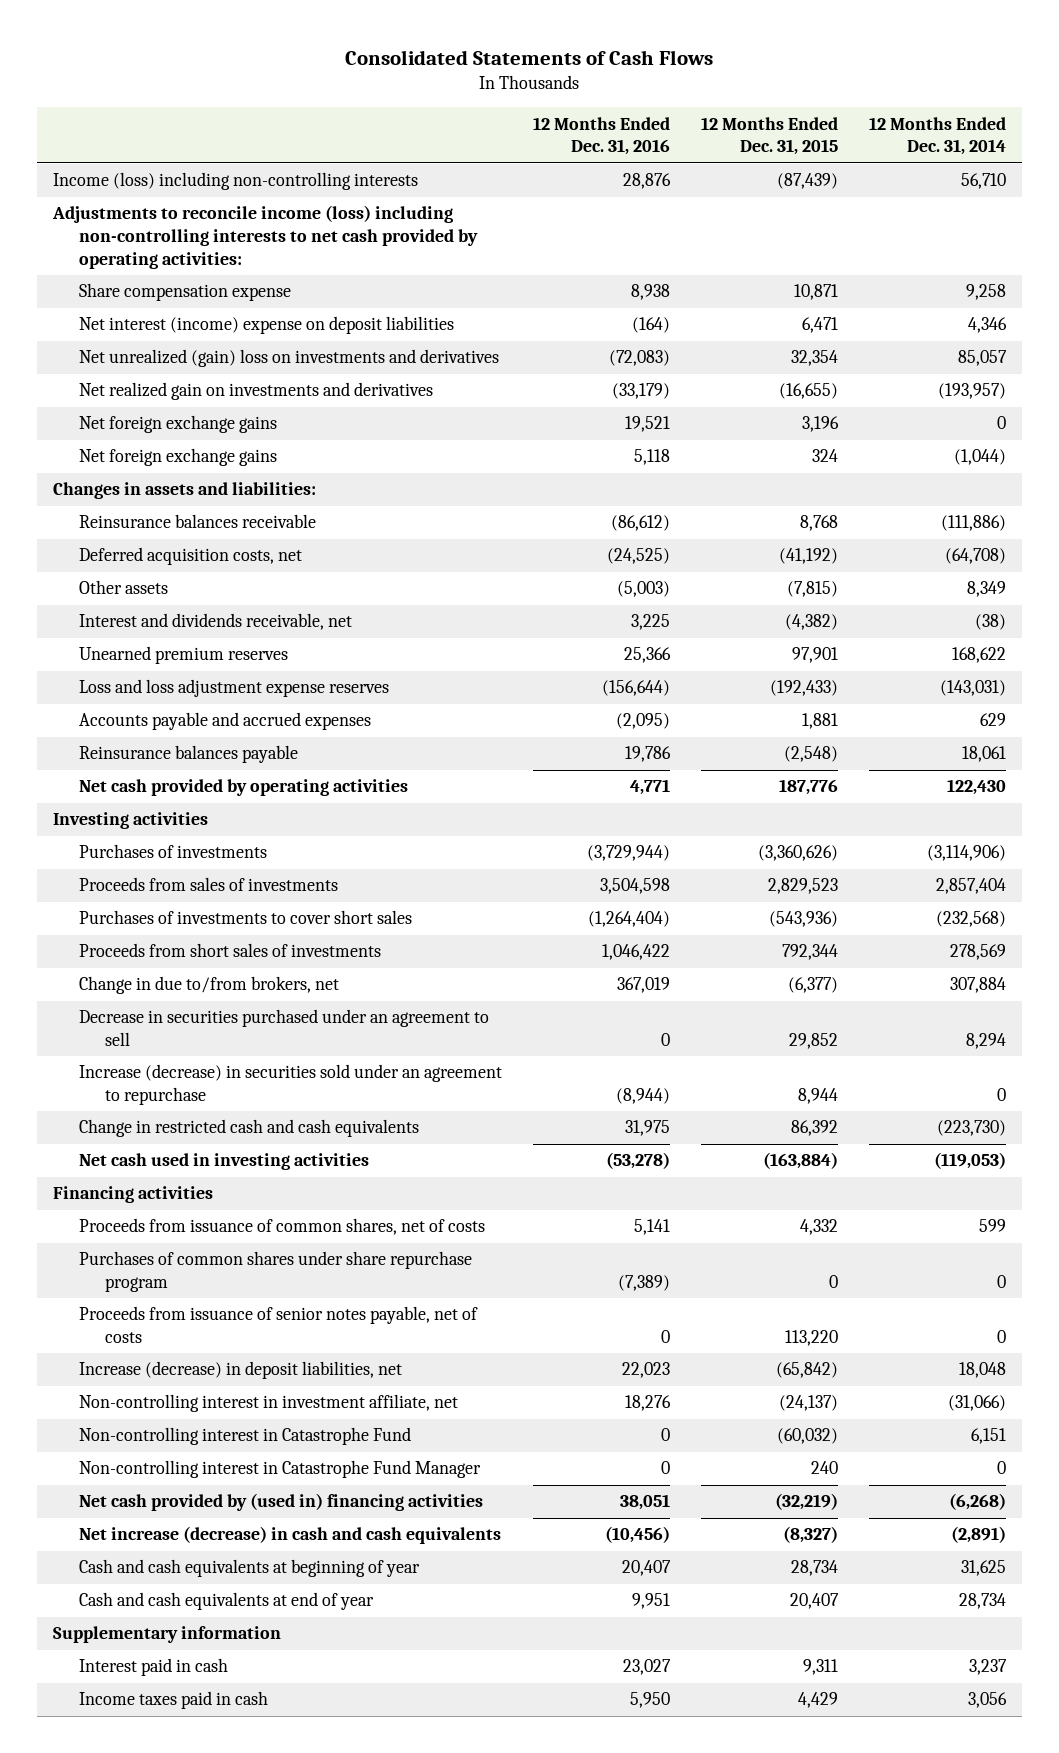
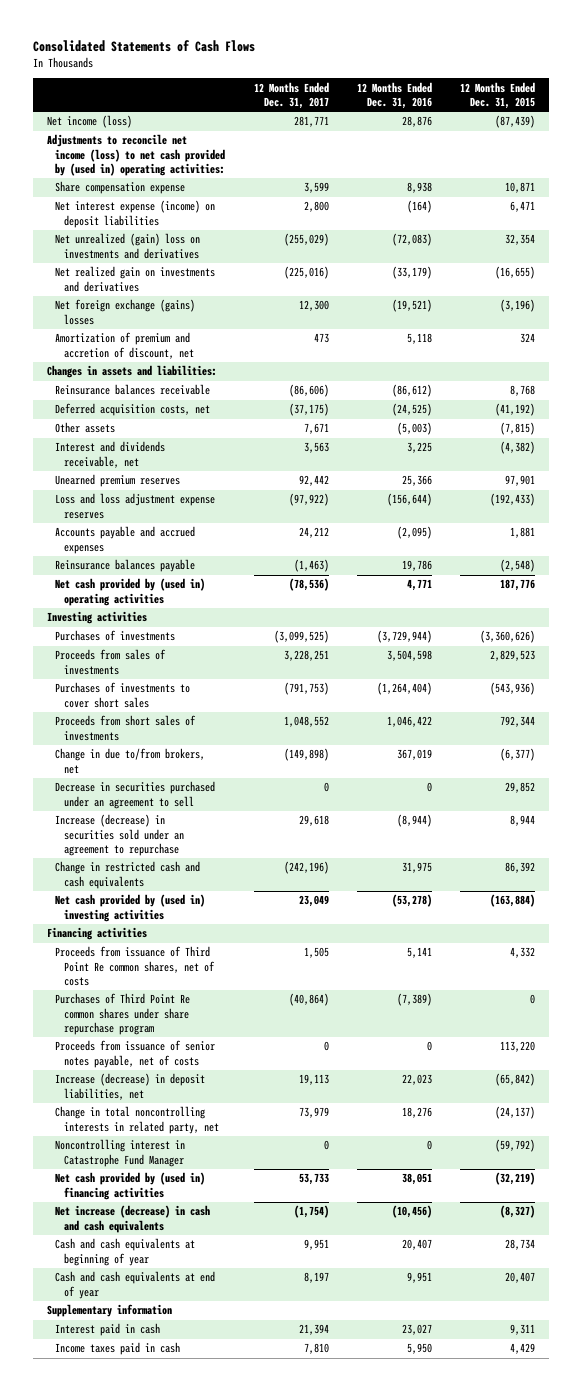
- | 12 Months Ended Dec. 31, 2016 | 12 Months Ended Dec. 31, 2015 | 12 Months Ended Dec. 31, 2014
+ | 12 Months Ended Dec. 31, 2017 | 12 Months Ended Dec. 31, 2016 | 12 Months Ended Dec. 31, 2015
- Income (loss) including non-controlling interests | 28,876 | (87,439) | 56,710
- Adjustments to reconcile income (loss) including non-controlling interests to net cash provided by operating activities:
+ Net income (loss) | 281,771 | 28,876 | (87,439)
+ Adjustments to reconcile net income (loss) to net cash provided by (used in) operating activities:
- Net interest (income) expense on deposit liabilities | (164) | 6,471 | 4,346
+ Net interest expense (income) on deposit liabilities | 2,800 | (164) | 6,471
- Net foreign exchange gains | 19,521 | 3,196 | 0
- Net foreign exchange gains | 5,118 | 324 | (1,044)
+ Net foreign exchange (gains) losses | 12,300 | (19,521) | (3,196)
+ Amortization of premium and accretion of discount, net | 473 | 5,118 | 324
- Net cash provided by operating activities | 4,771 | 187,776 | 122,430
+ Net cash provided by (used in) operating activities | (78,536) | 4,771 | 187,776
- Net cash used in investing activities | (53,278) | (163,884) | (119,053)
+ Net cash provided by (used in) investing activities | 23,049 | (53,278) | (163,884)
- Proceeds from issuance of common shares, net of costs | 5,141 | 4,332 | 599
- Purchases of common shares under share repurchase program | (7,389) | 0 | 0
+ Proceeds from issuance of Third Point Re common shares, net of costs | 1,505 | 5,141 | 4,332
+ Purchases of Third Point Re common shares under share repurchase program | (40,864) | (7,389) | 0
- Non-controlling interest in investment affiliate, net | 18,276 | (24,137) | (31,066)
- Non-controlling interest in Catastrophe Fund | 0 | (60,032) | 6,151
- Non-controlling interest in Catastrophe Fund Manager | 0 | 240 | 0
+ Change in total noncontrolling interests in related party, net | 73,979 | 18,276 | (24,137)
+ Noncontrolling interest in Catastrophe Fund Manager | 0 | 0 | (59,792)

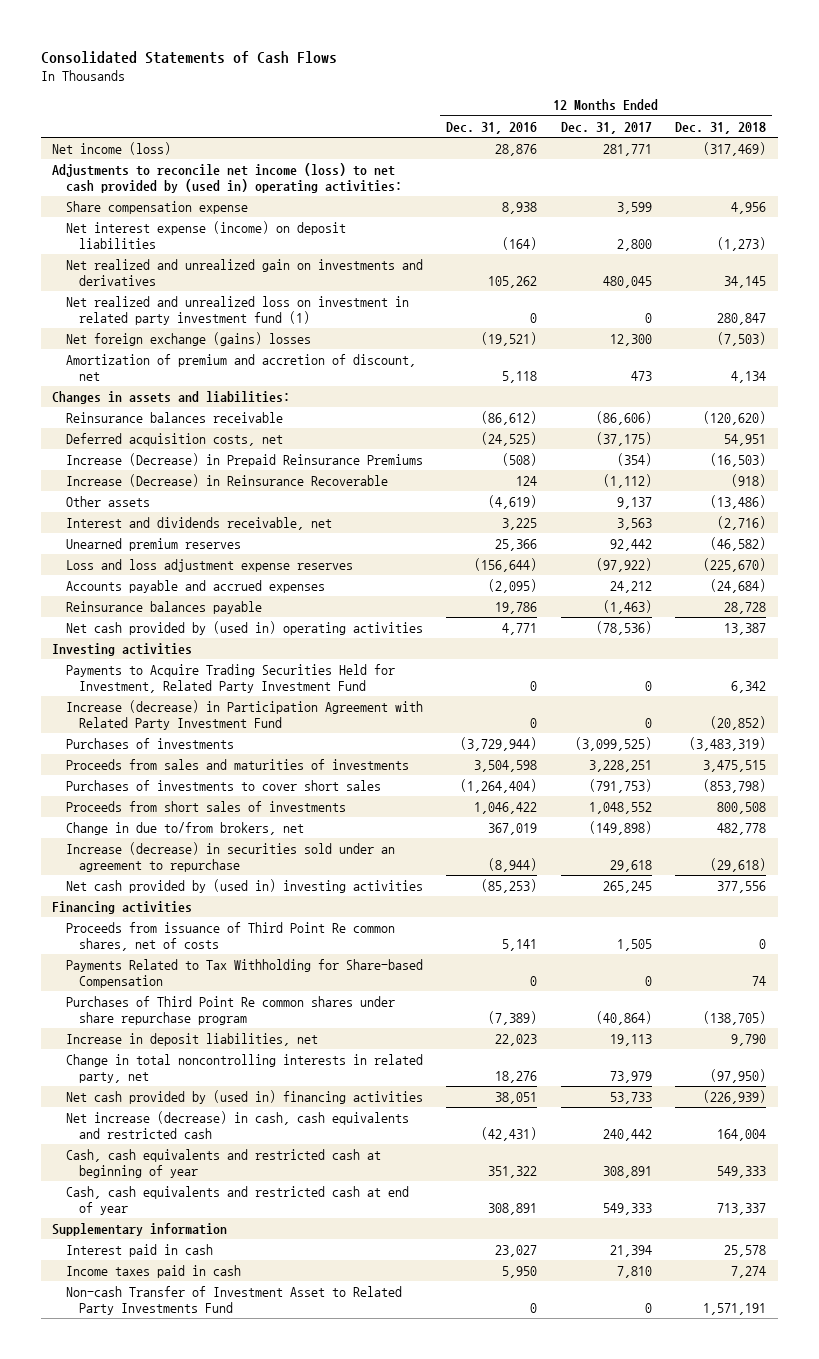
- | 12 Months Ended Dec. 31, 2017 | 12 Months Ended Dec. 31, 2016 | 12 Months Ended Dec. 31, 2015
+ | 12 Months Ended Dec. 31, 2016 | 12 Months Ended Dec. 31, 2017 | 12 Months Ended Dec. 31, 2018
- Net unrealized (gain) loss on investments and derivatives | (255,029) | (72,083) | 32,354
- Net realized gain on investments and derivatives | (225,016) | (33,179) | (16,655)
+ Net realized and unrealized gain on investments and derivatives | 105,262 | 480,045 | 34,145
+ Net realized and unrealized loss on investment in related party investment fund (1) | 0 | 0 | 280,847
- Other assets | 7,671 | (5,003) | (7,815)
+ Increase (Decrease) in Prepaid Reinsurance Premiums | (508) | (354) | (16,503)
+ Increase (Decrease) in Reinsurance Recoverable | 124 | (1,112) | (918)
+ Other assets | (4,619) | 9,137 | (13,486)
+ Payments to Acquire Trading Securities Held for Investment, Related Party Investment Fund | 0 | 0 | 6,342
+ Increase (decrease) in Participation Agreement with Related Party Investment Fund | 0 | 0 | (20,852)
- Proceeds from sales of investments | 3,228,251 | 3,504,598 | 2,829,523
+ Proceeds from sales and maturities of investments | 3,504,598 | 3,228,251 | 3,475,515
- Decrease in securities purchased under an agreement to sell | 0 | 0 | 29,852
- Change in restricted cash and cash equivalents | (242,196) | 31,975 | 86,392
- Net cash provided by (used in) investing activities | 23,049 | (53,278) | (163,884)
+ Net cash provided by (used in) investing activities | (85,253) | 265,245 | 377,556
+ Payments Related to Tax Withholding for Share-based Compensation | 0 | 0 | 74
- Proceeds from issuance of senior notes payable, net of costs | 0 | 0 | 113,220
- Increase (decrease) in deposit liabilities, net | 19,113 | 22,023 | (65,842)
+ Increase in deposit liabilities, net | 22,023 | 19,113 | 9,790
- Noncontrolling interest in Catastrophe Fund Manager | 0 | 0 | (59,792)
- Net increase (decrease) in cash and cash equivalents | (1,754) | (10,456) | (8,327)
- Cash and cash equivalents at beginning of year | 9,951 | 20,407 | 28,734
- Cash and cash equivalents at end of year | 8,197 | 9,951 | 20,407
+ Net increase (decrease) in cash, cash equivalents and restricted cash | (42,431) | 240,442 | 164,004
+ Cash, cash equivalents and restricted cash at beginning of year | 351,322 | 308,891 | 549,333
+ Cash, cash equivalents and restricted cash at end of year | 308,891 | 549,333 | 713,337
+ Non-cash Transfer of Investment Asset to Related Party Investments Fund | 0 | 0 | 1,571,191

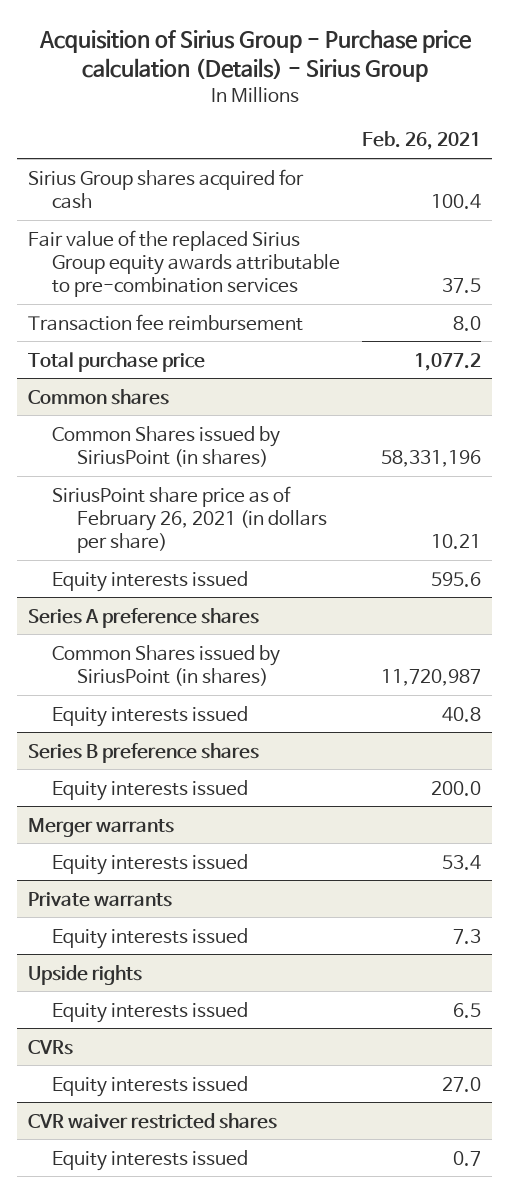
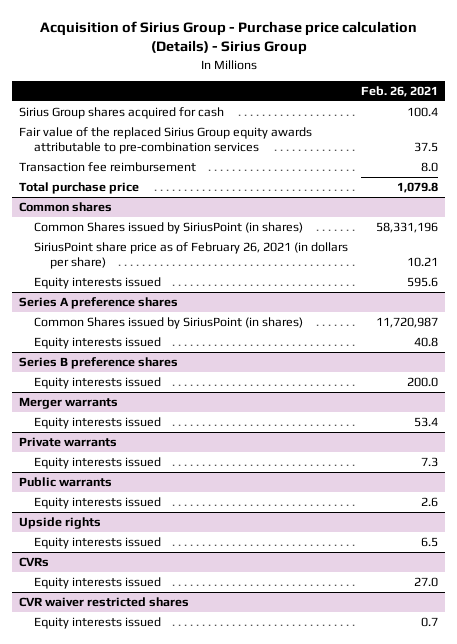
- Total purchase price | 1,077.2
+ Total purchase price | 1,079.8
+ Public warrants
+ Equity interests issued | 2.6

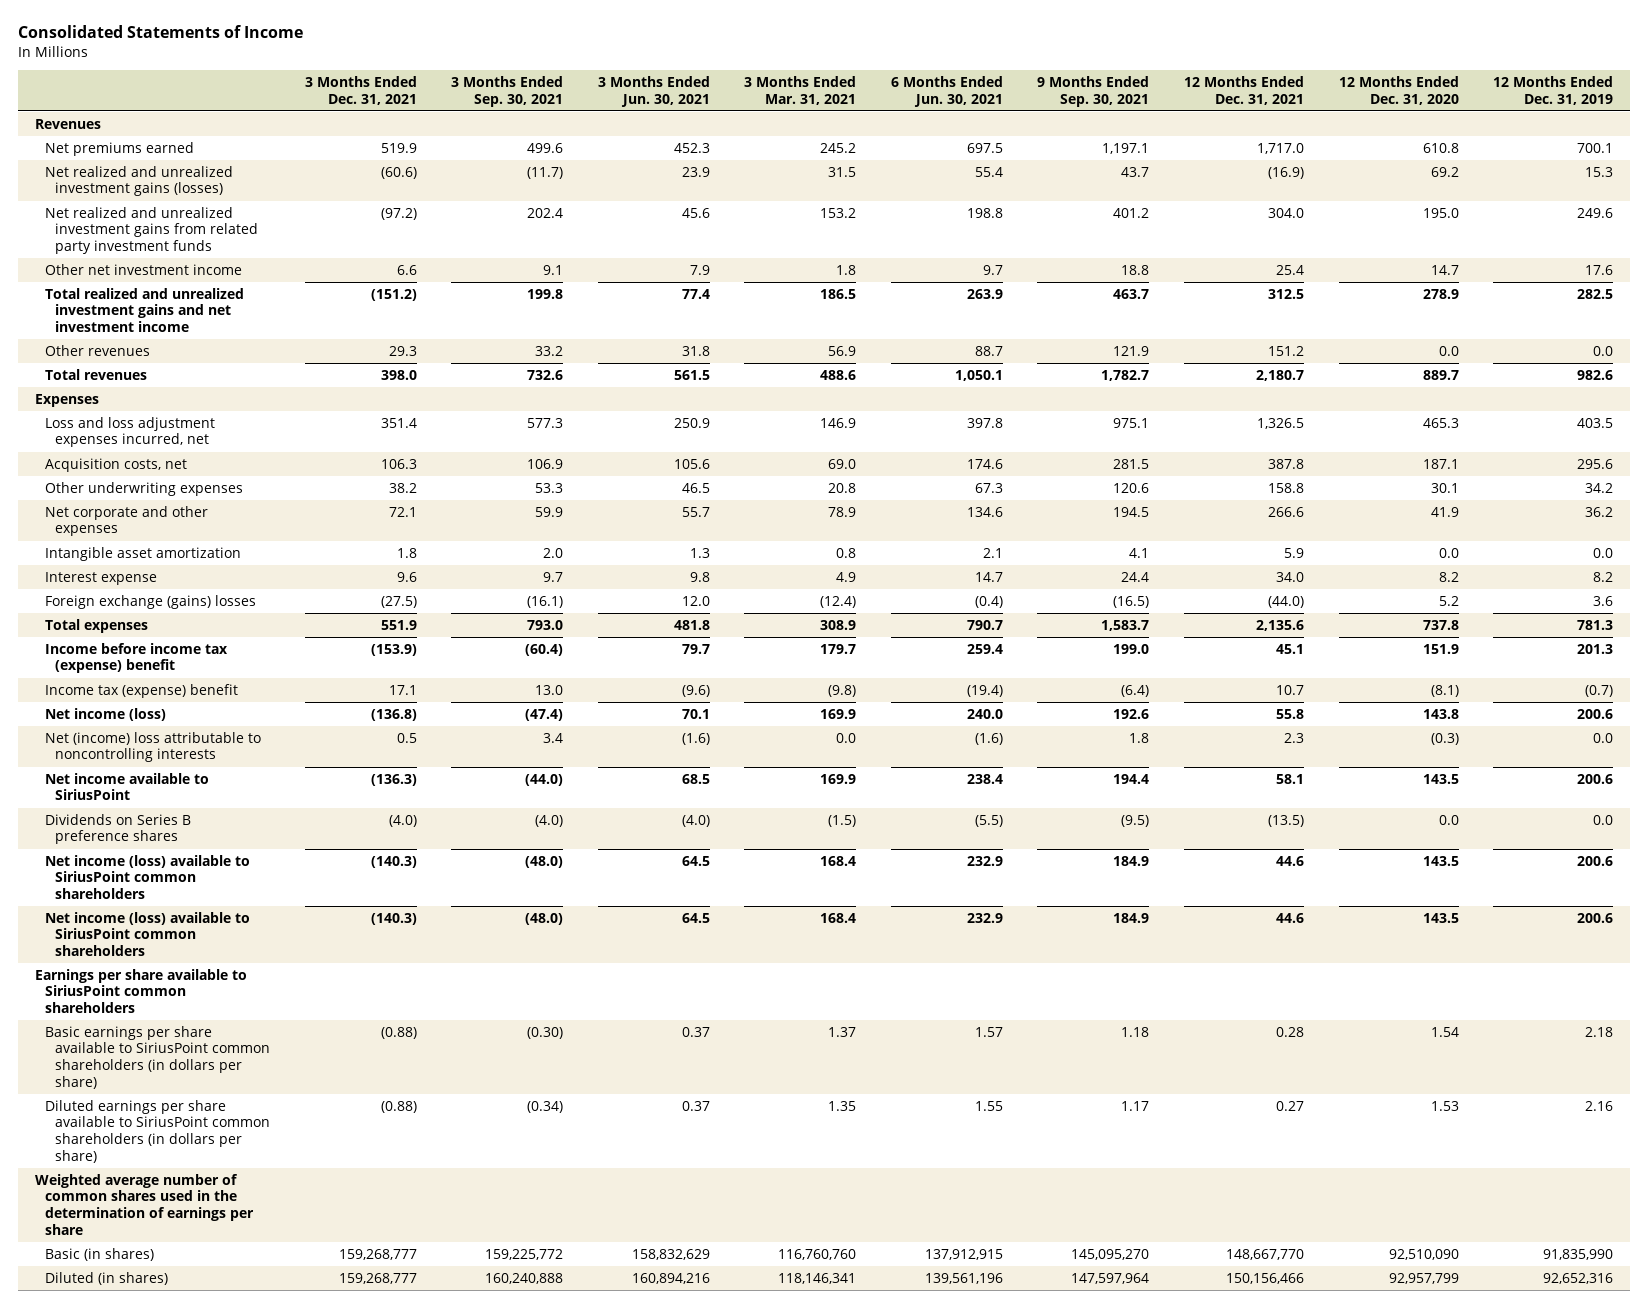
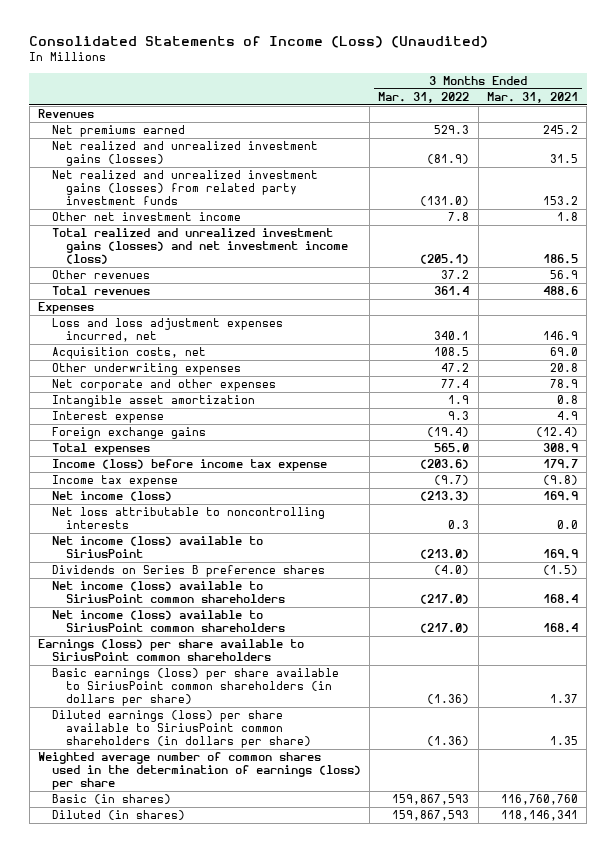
- Consolidated Statements of Income
+ Consolidated Statements of Income (Loss) (Unaudited)
- | 3 Months Ended Dec. 31, 2021 | 3 Months Ended Sep. 30, 2021 | 3 Months Ended Jun. 30, 2021 | 3 Months Ended Mar. 31, 2021 | 6 Months Ended Jun. 30, 2021 | 9 Months Ended Sep. 30, 2021 | 12 Months Ended Dec. 31, 2021 | 12 Months Ended Dec. 31, 2020 | 12 Months Ended Dec. 31, 2019
+ | 3 Months Ended Mar. 31, 2022 | 3 Months Ended Mar. 31, 2021
- Net realized and unrealized investment gains from related party investment funds | (97.2) | 202.4 | 45.6 | 153.2 | 198.8 | 401.2 | 304.0 | 195.0 | 249.6
+ Net realized and unrealized investment gains (losses) from related party investment funds | (131.0) | 153.2
- Total realized and unrealized investment gains and net investment income | (151.2) | 199.8 | 77.4 | 186.5 | 263.9 | 463.7 | 312.5 | 278.9 | 282.5
+ Total realized and unrealized investment gains (losses) and net investment income (loss) | (205.1) | 186.5
- Foreign exchange (gains) losses | (27.5) | (16.1) | 12.0 | (12.4) | (0.4) | (16.5) | (44.0) | 5.2 | 3.6
+ Foreign exchange gains | (19.4) | (12.4)
- Income before income tax (expense) benefit | (153.9) | (60.4) | 79.7 | 179.7 | 259.4 | 199.0 | 45.1 | 151.9 | 201.3
- Income tax (expense) benefit | 17.1 | 13.0 | (9.6) | (9.8) | (19.4) | (6.4) | 10.7 | (8.1) | (0.7)
+ Income (loss) before income tax expense | (203.6) | 179.7
+ Income tax expense | (9.7) | (9.8)
- Net (income) loss attributable to noncontrolling interests | 0.5 | 3.4 | (1.6) | 0.0 | (1.6) | 1.8 | 2.3 | (0.3) | 0.0
- Net income available to SiriusPoint | (136.3) | (44.0) | 68.5 | 169.9 | 238.4 | 194.4 | 58.1 | 143.5 | 200.6
+ Net loss attributable to noncontrolling interests | 0.3 | 0.0
+ Net income (loss) available to SiriusPoint | (213.0) | 169.9
- Earnings per share available to SiriusPoint common shareholders
- Basic earnings per share available to SiriusPoint common shareholders (in dollars per share) | (0.88) | (0.30) | 0.37 | 1.37 | 1.57 | 1.18 | 0.28 | 1.54 | 2.18
- Diluted earnings per share available to SiriusPoint common shareholders (in dollars per share) | (0.88) | (0.34) | 0.37 | 1.35 | 1.55 | 1.17 | 0.27 | 1.53 | 2.16
- Weighted average number of common shares used in the determination of earnings per share
+ Earnings (loss) per share available to SiriusPoint common shareholders
+ Basic earnings (loss) per share available to SiriusPoint common shareholders (in dollars per share) | (1.36) | 1.37
+ Diluted earnings (loss) per share available to SiriusPoint common shareholders (in dollars per share) | (1.36) | 1.35
+ Weighted average number of common shares used in the determination of earnings (loss) per share

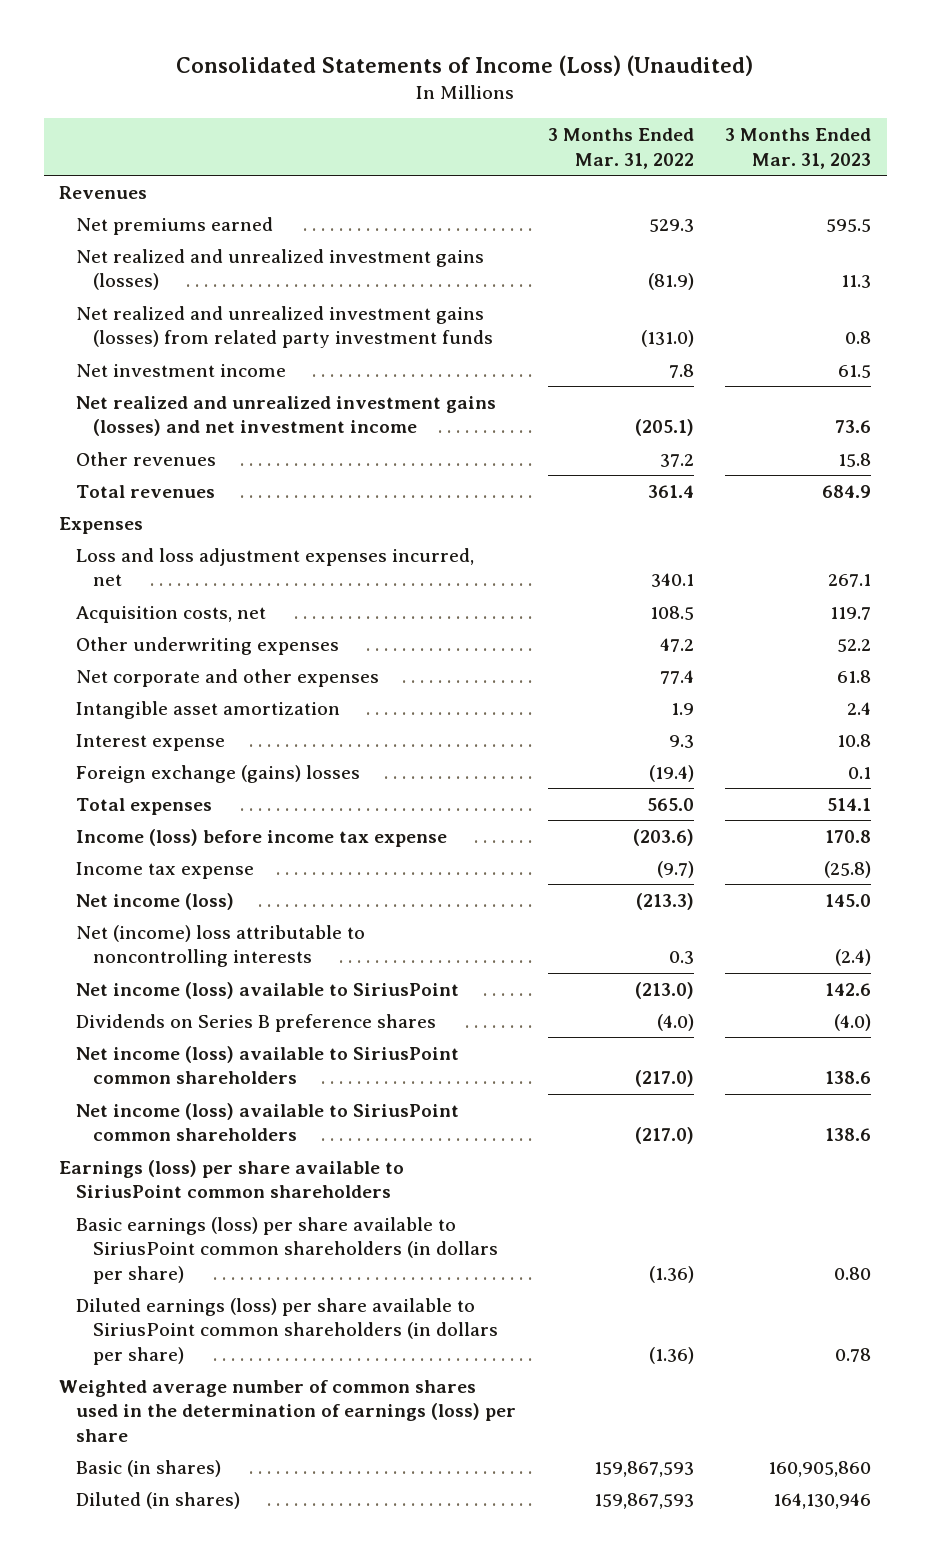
- | 3 Months Ended Mar. 31, 2022 | 3 Months Ended Mar. 31, 2021
+ | 3 Months Ended Mar. 31, 2022 | 3 Months Ended Mar. 31, 2023
- Other net investment income | 7.8 | 1.8
- Total realized and unrealized investment gains (losses) and net investment income (loss) | (205.1) | 186.5
+ Net investment income | 7.8 | 61.5
+ Net realized and unrealized investment gains (losses) and net investment income | (205.1) | 73.6
- Foreign exchange gains | (19.4) | (12.4)
+ Foreign exchange (gains) losses | (19.4) | 0.1
- Net loss attributable to noncontrolling interests | 0.3 | 0.0
+ Net (income) loss attributable to noncontrolling interests | 0.3 | (2.4)

